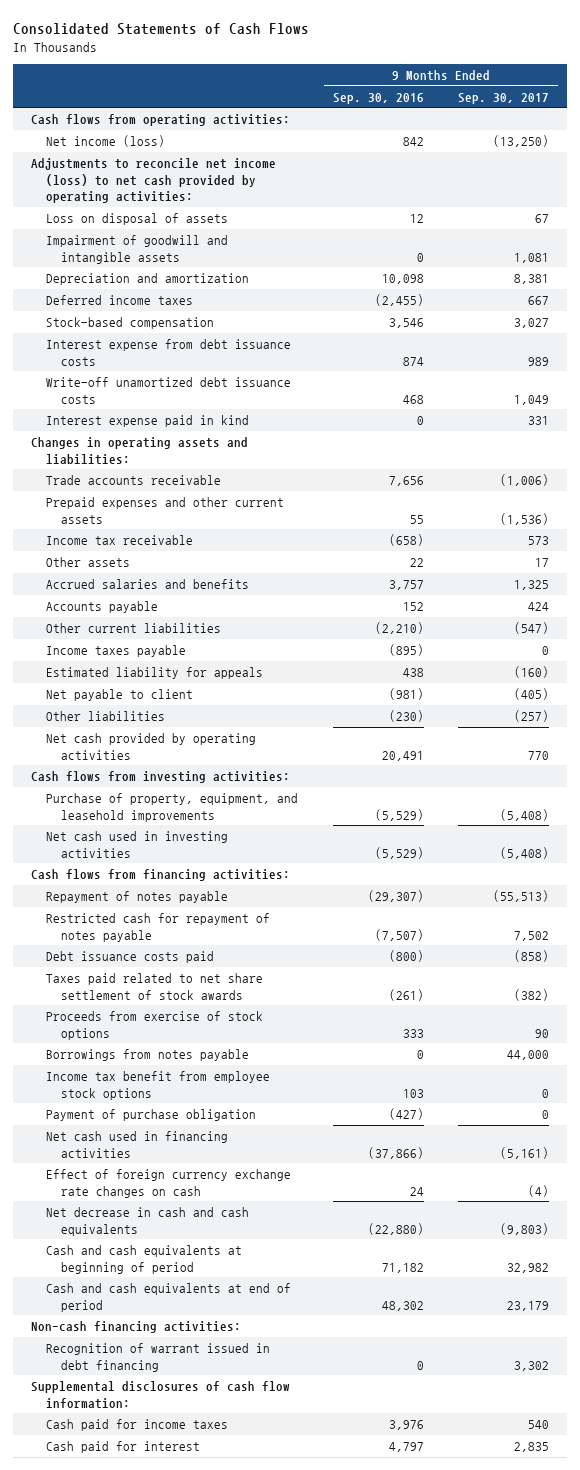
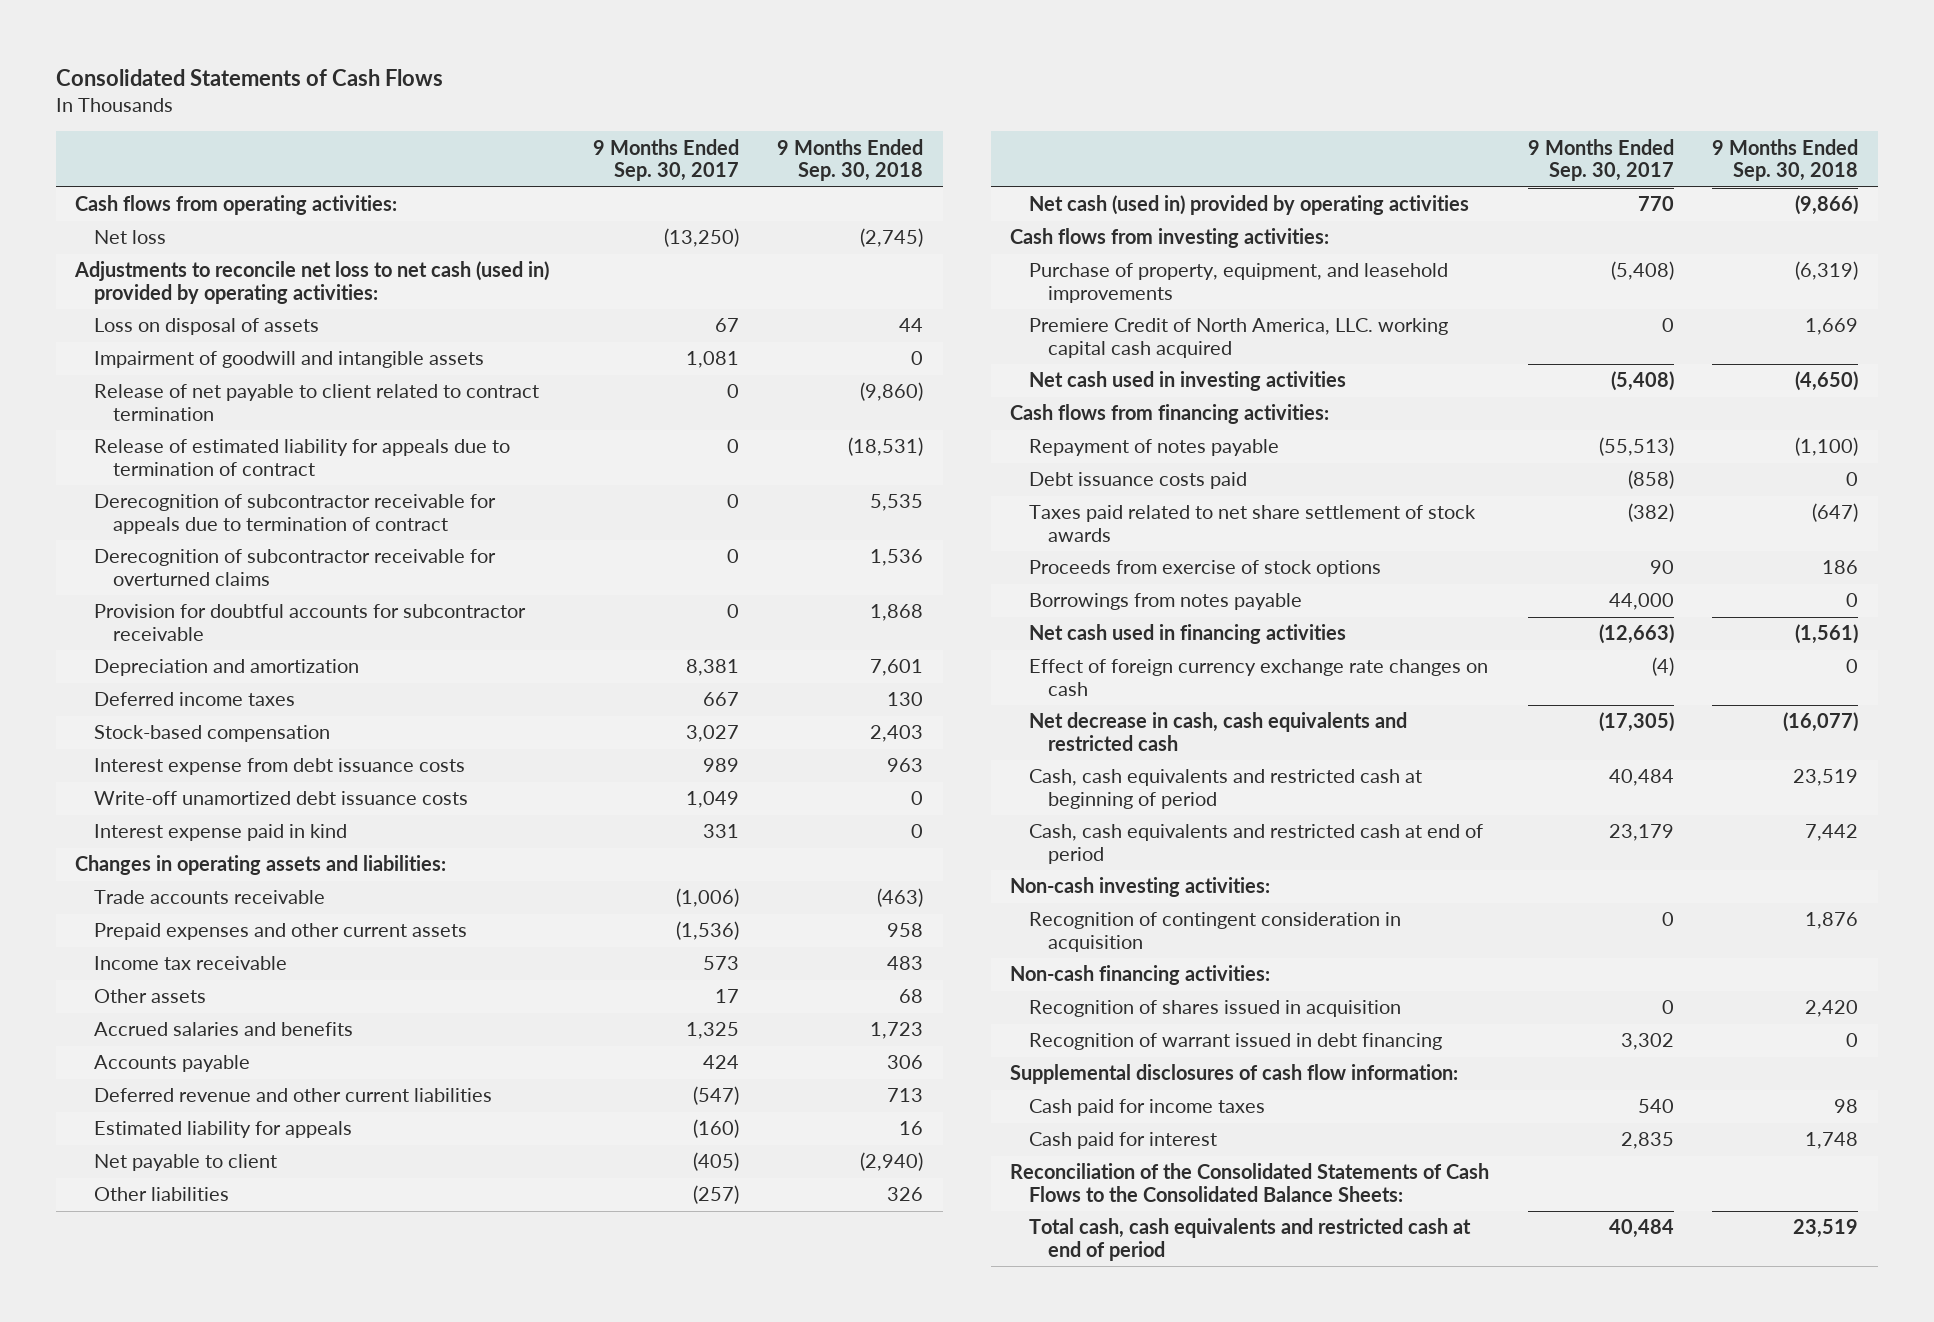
- | 9 Months Ended Sep. 30, 2016 | 9 Months Ended Sep. 30, 2017
+ | 9 Months Ended Sep. 30, 2017 | 9 Months Ended Sep. 30, 2018
- Net income (loss) | 842 | (13,250)
- Adjustments to reconcile net income (loss) to net cash provided by operating activities:
+ Net loss | (13,250) | (2,745)
+ Adjustments to reconcile net loss to net cash (used in) provided by operating activities:
+ Release of net payable to client related to contract termination | 0 | (9,860)
+ Release of estimated liability for appeals due to termination of contract | 0 | (18,531)
+ Derecognition of subcontractor receivable for appeals due to termination of contract | 0 | 5,535
+ Derecognition of subcontractor receivable for overturned claims | 0 | 1,536
+ Provision for doubtful accounts for subcontractor receivable | 0 | 1,868
- Other current liabilities | (2,210) | (547)
- Income taxes payable | (895) | 0
+ Deferred revenue and other current liabilities | (547) | 713
- Net cash provided by operating activities | 20,491 | 770
+ Net cash (used in) provided by operating activities | 770 | (9,866)
+ Premiere Credit of North America, LLC. working capital cash acquired | 0 | 1,669
- Restricted cash for repayment of notes payable | (7,507) | 7,502
- Income tax benefit from employee stock options | 103 | 0
- Payment of purchase obligation | (427) | 0
- Net cash used in financing activities | (37,866) | (5,161)
+ Net cash used in financing activities | (12,663) | (1,561)
- Net decrease in cash and cash equivalents | (22,880) | (9,803)
- Cash and cash equivalents at beginning of period | 71,182 | 32,982
- Cash and cash equivalents at end of period | 48,302 | 23,179
+ Net decrease in cash, cash equivalents and restricted cash | (17,305) | (16,077)
+ Cash, cash equivalents and restricted cash at beginning of period | 40,484 | 23,519
+ Cash, cash equivalents and restricted cash at end of period | 23,179 | 7,442
+ Non-cash investing activities:
+ Recognition of contingent consideration in acquisition | 0 | 1,876
+ Recognition of shares issued in acquisition | 0 | 2,420
+ Reconciliation of the Consolidated Statements of Cash Flows to the Consolidated Balance Sheets:
+ Total cash, cash equivalents and restricted cash at end of period | 40,484 | 23,519

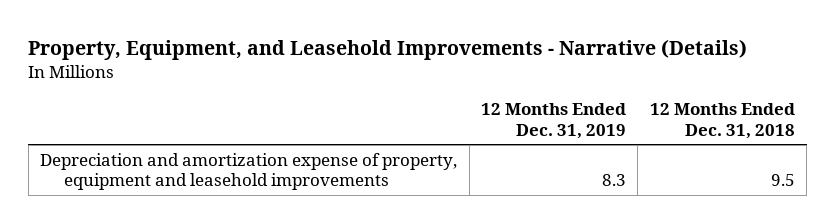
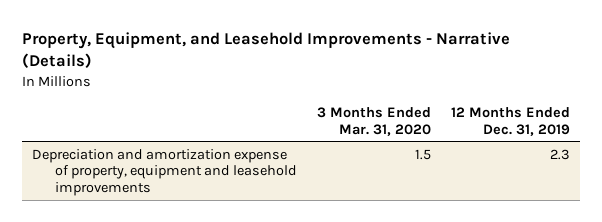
- | 12 Months Ended Dec. 31, 2019 | 12 Months Ended Dec. 31, 2018
+ | 3 Months Ended Mar. 31, 2020 | 12 Months Ended Dec. 31, 2019
- Depreciation and amortization expense of property, equipment and leasehold improvements | 8.3 | 9.5
+ Depreciation and amortization expense of property, equipment and leasehold improvements | 1.5 | 2.3

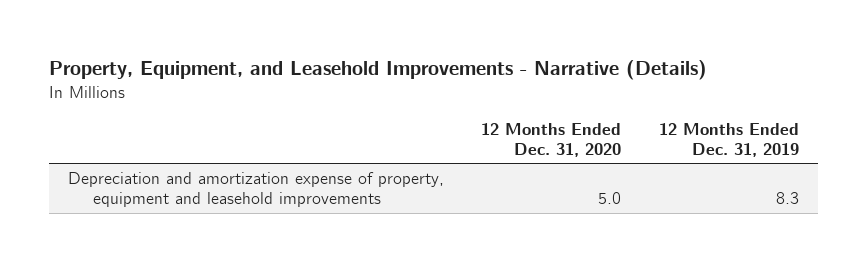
- | 3 Months Ended Mar. 31, 2020 | 12 Months Ended Dec. 31, 2019
+ | 12 Months Ended Dec. 31, 2020 | 12 Months Ended Dec. 31, 2019
- Depreciation and amortization expense of property, equipment and leasehold improvements | 1.5 | 2.3
+ Depreciation and amortization expense of property, equipment and leasehold improvements | 5.0 | 8.3

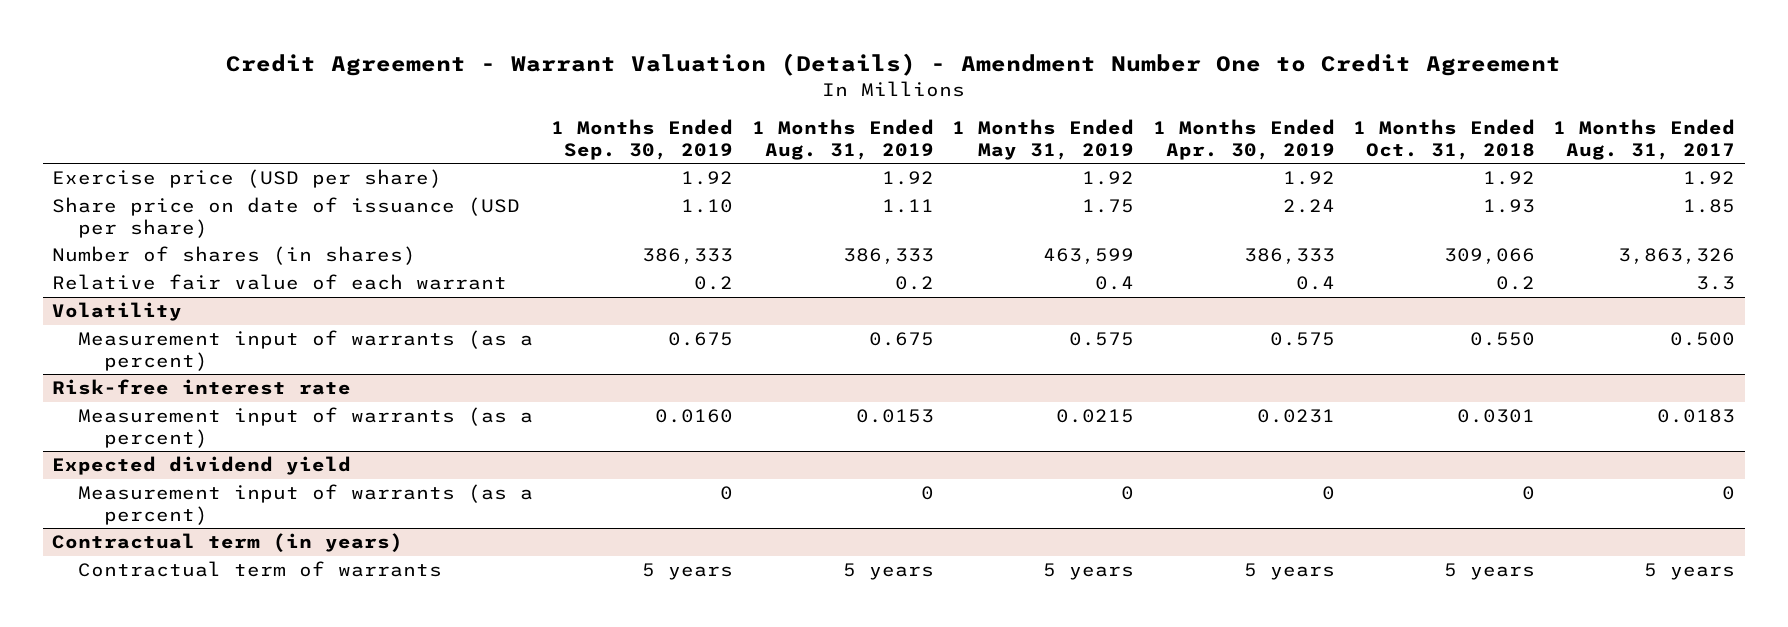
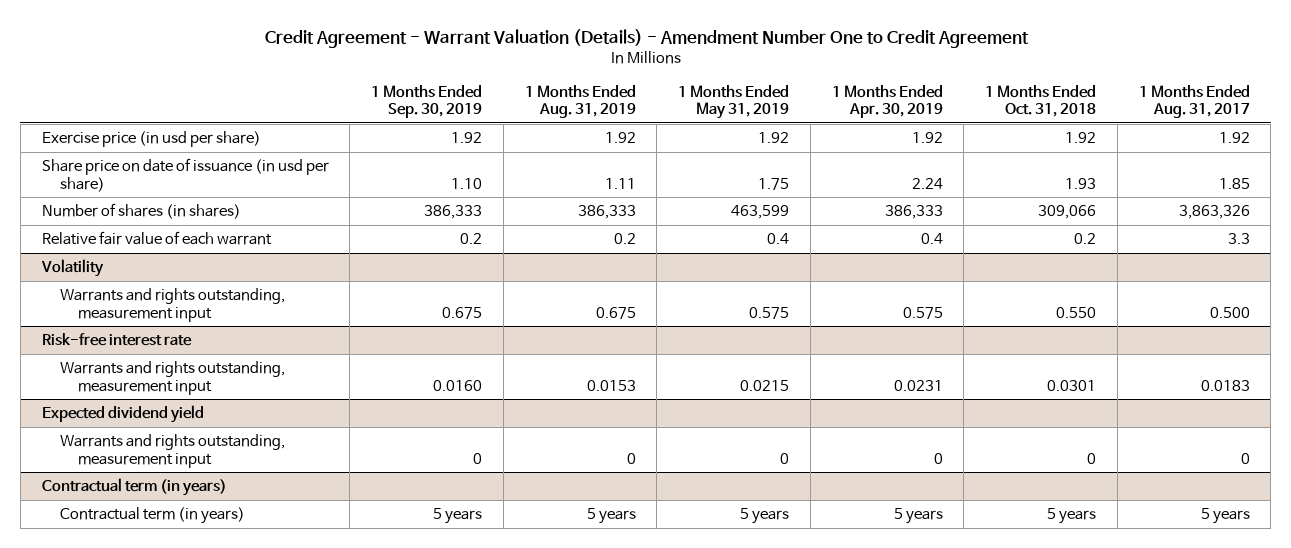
- Exercise price (USD per share) | 1.92 | 1.92 | 1.92 | 1.92 | 1.92 | 1.92
- Share price on date of issuance (USD per share) | 1.10 | 1.11 | 1.75 | 2.24 | 1.93 | 1.85
+ Exercise price (in usd per share) | 1.92 | 1.92 | 1.92 | 1.92 | 1.92 | 1.92
+ Share price on date of issuance (in usd per share) | 1.10 | 1.11 | 1.75 | 2.24 | 1.93 | 1.85
@ Volatility
- Measurement input of warrants (as a percent) | 0.675 | 0.675 | 0.575 | 0.575 | 0.550 | 0.500
+ Warrants and rights outstanding, measurement input | 0.675 | 0.675 | 0.575 | 0.575 | 0.550 | 0.500
@ Risk-free interest rate
- Measurement input of warrants (as a percent) | 0.0160 | 0.0153 | 0.0215 | 0.0231 | 0.0301 | 0.0183
+ Warrants and rights outstanding, measurement input | 0.0160 | 0.0153 | 0.0215 | 0.0231 | 0.0301 | 0.0183
@ Expected dividend yield
- Measurement input of warrants (as a percent) | 0 | 0 | 0 | 0 | 0 | 0
+ Warrants and rights outstanding, measurement input | 0 | 0 | 0 | 0 | 0 | 0
@ Contractual term (in years)
- Contractual term of warrants | 5 years | 5 years | 5 years | 5 years | 5 years | 5 years
+ Contractual term (in years) | 5 years | 5 years | 5 years | 5 years | 5 years | 5 years

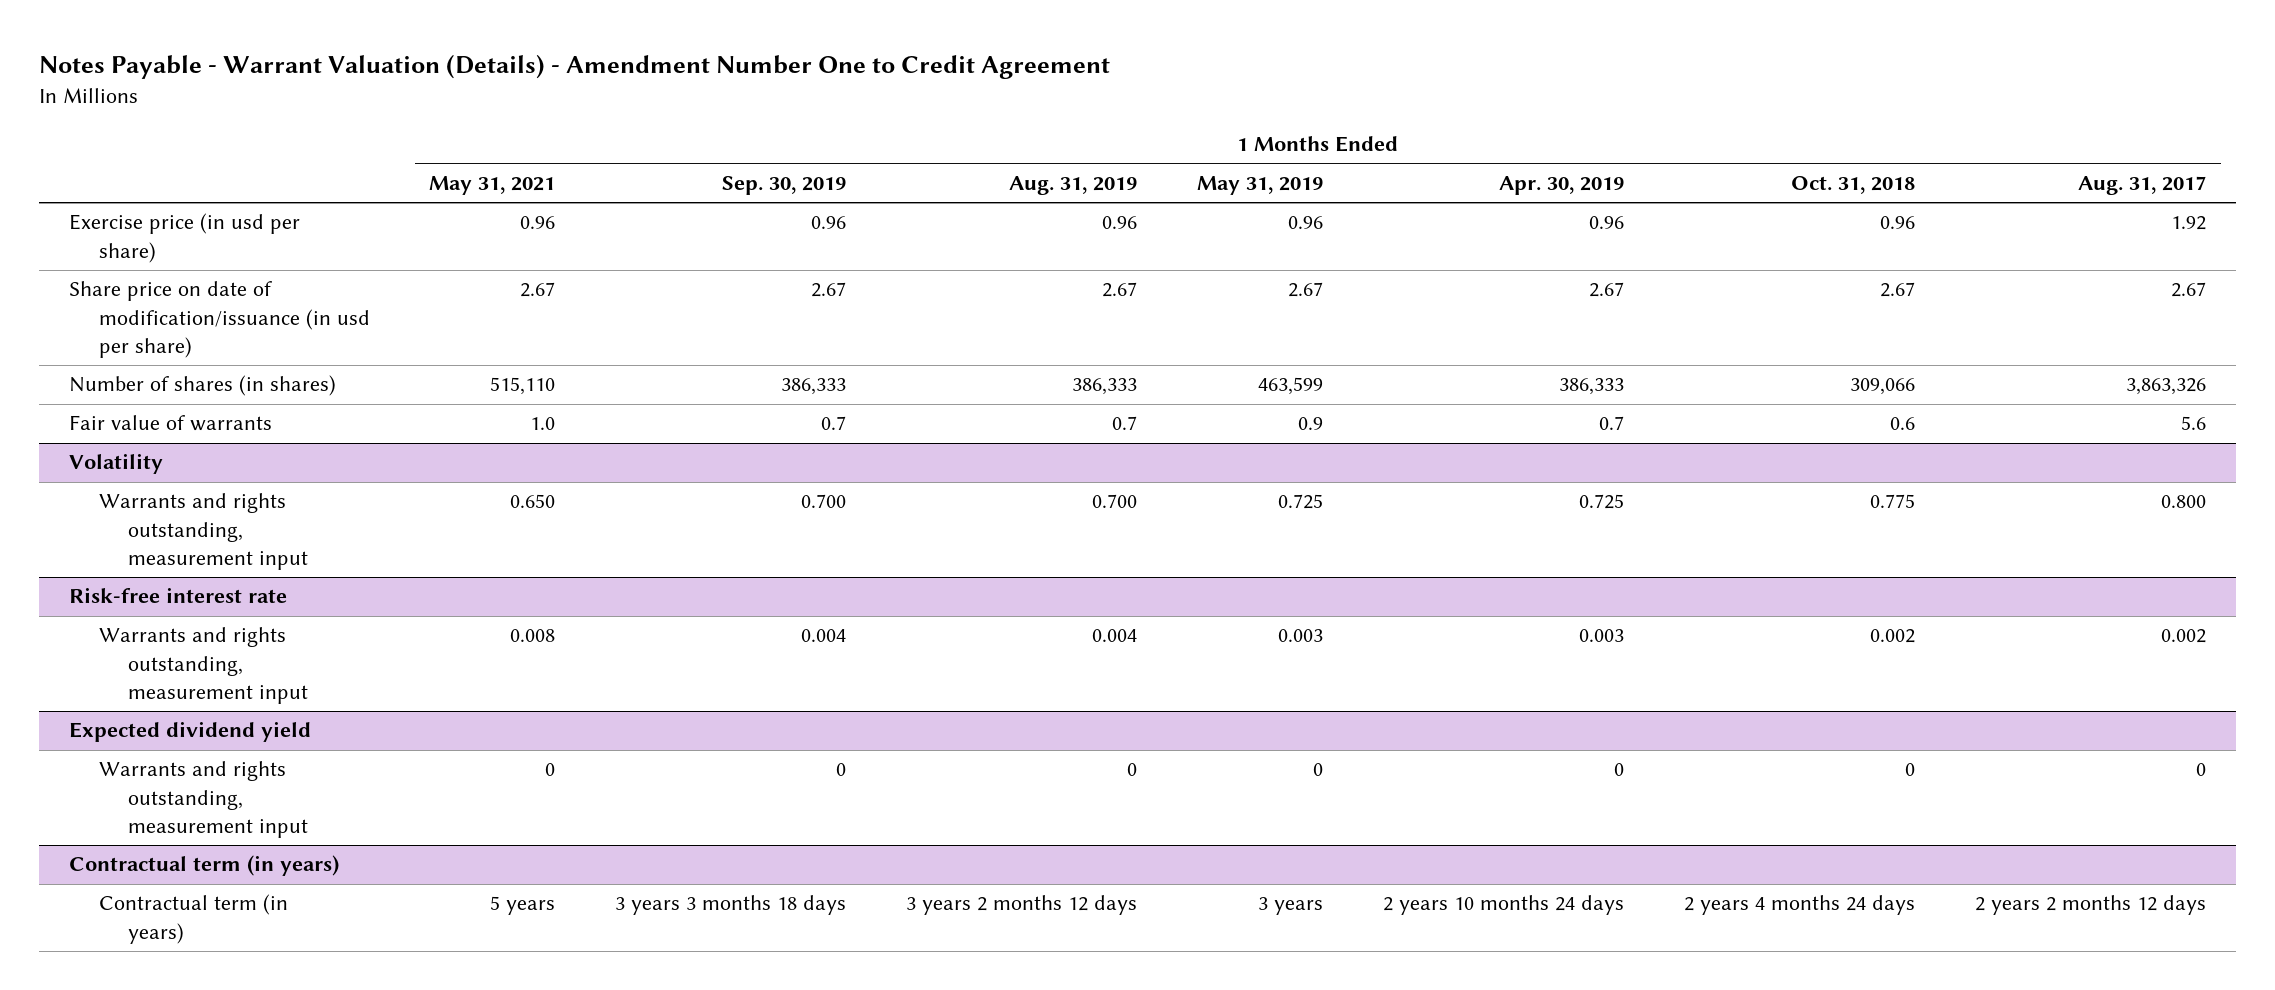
- Credit Agreement - Warrant Valuation (Details) - Amendment Number One to Credit Agreement
+ Notes Payable - Warrant Valuation (Details) - Amendment Number One to Credit Agreement
- | 1 Months Ended Sep. 30, 2019 | 1 Months Ended Aug. 31, 2019 | 1 Months Ended May 31, 2019 | 1 Months Ended Apr. 30, 2019 | 1 Months Ended Oct. 31, 2018 | 1 Months Ended Aug. 31, 2017
+ | 1 Months Ended May 31, 2021 | 1 Months Ended Sep. 30, 2019 | 1 Months Ended Aug. 31, 2019 | 1 Months Ended May 31, 2019 | 1 Months Ended Apr. 30, 2019 | 1 Months Ended Oct. 31, 2018 | 1 Months Ended Aug. 31, 2017
- Exercise price (in usd per share) | 1.92 | 1.92 | 1.92 | 1.92 | 1.92 | 1.92
- Share price on date of issuance (in usd per share) | 1.10 | 1.11 | 1.75 | 2.24 | 1.93 | 1.85
+ Exercise price (in usd per share) | 0.96 | 0.96 | 0.96 | 0.96 | 0.96 | 0.96 | 1.92
+ Share price on date of modification/issuance (in usd per share) | 2.67 | 2.67 | 2.67 | 2.67 | 2.67 | 2.67 | 2.67
- Relative fair value of each warrant | 0.2 | 0.2 | 0.4 | 0.4 | 0.2 | 3.3
+ Fair value of warrants | 1.0 | 0.7 | 0.7 | 0.9 | 0.7 | 0.6 | 5.6
@ Volatility
- Warrants and rights outstanding, measurement input | 0.675 | 0.675 | 0.575 | 0.575 | 0.550 | 0.500
+ Warrants and rights outstanding, measurement input | 0.650 | 0.700 | 0.700 | 0.725 | 0.725 | 0.775 | 0.800
@ Risk-free interest rate
- Warrants and rights outstanding, measurement input | 0.0160 | 0.0153 | 0.0215 | 0.0231 | 0.0301 | 0.0183
+ Warrants and rights outstanding, measurement input | 0.008 | 0.004 | 0.004 | 0.003 | 0.003 | 0.002 | 0.002
@ Contractual term (in years)
- Contractual term (in years) | 5 years | 5 years | 5 years | 5 years | 5 years | 5 years
+ Contractual term (in years) | 5 years | 3 years 3 months 18 days | 3 years 2 months 12 days | 3 years | 2 years 10 months 24 days | 2 years 4 months 24 days | 2 years 2 months 12 days

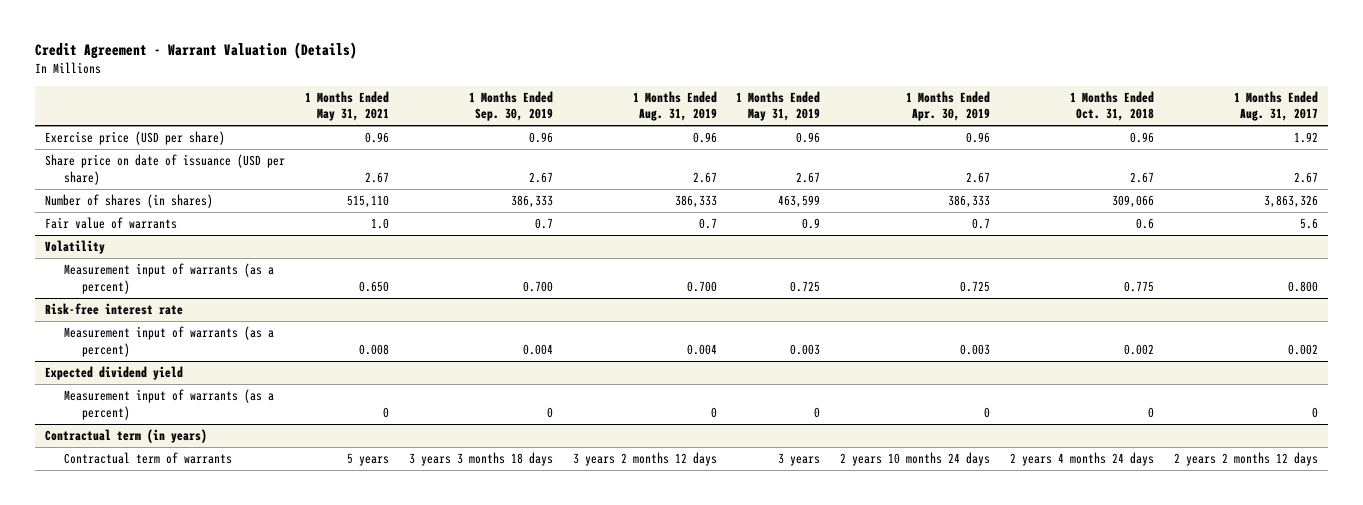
- Notes Payable - Warrant Valuation (Details) - Amendment Number One to Credit Agreement
+ Credit Agreement - Warrant Valuation (Details)
- Exercise price (in usd per share) | 0.96 | 0.96 | 0.96 | 0.96 | 0.96 | 0.96 | 1.92
- Share price on date of modification/issuance (in usd per share) | 2.67 | 2.67 | 2.67 | 2.67 | 2.67 | 2.67 | 2.67
+ Exercise price (USD per share) | 0.96 | 0.96 | 0.96 | 0.96 | 0.96 | 0.96 | 1.92
+ Share price on date of issuance (USD per share) | 2.67 | 2.67 | 2.67 | 2.67 | 2.67 | 2.67 | 2.67
@ Volatility
- Warrants and rights outstanding, measurement input | 0.650 | 0.700 | 0.700 | 0.725 | 0.725 | 0.775 | 0.800
+ Measurement input of warrants (as a percent) | 0.650 | 0.700 | 0.700 | 0.725 | 0.725 | 0.775 | 0.800
@ Risk-free interest rate
- Warrants and rights outstanding, measurement input | 0.008 | 0.004 | 0.004 | 0.003 | 0.003 | 0.002 | 0.002
+ Measurement input of warrants (as a percent) | 0.008 | 0.004 | 0.004 | 0.003 | 0.003 | 0.002 | 0.002
@ Expected dividend yield
- Warrants and rights outstanding, measurement input | 0 | 0 | 0 | 0 | 0 | 0 | 0
+ Measurement input of warrants (as a percent) | 0 | 0 | 0 | 0 | 0 | 0 | 0
@ Contractual term (in years)
- Contractual term (in years) | 5 years | 3 years 3 months 18 days | 3 years 2 months 12 days | 3 years | 2 years 10 months 24 days | 2 years 4 months 24 days | 2 years 2 months 12 days
+ Contractual term of warrants | 5 years | 3 years 3 months 18 days | 3 years 2 months 12 days | 3 years | 2 years 10 months 24 days | 2 years 4 months 24 days | 2 years 2 months 12 days

